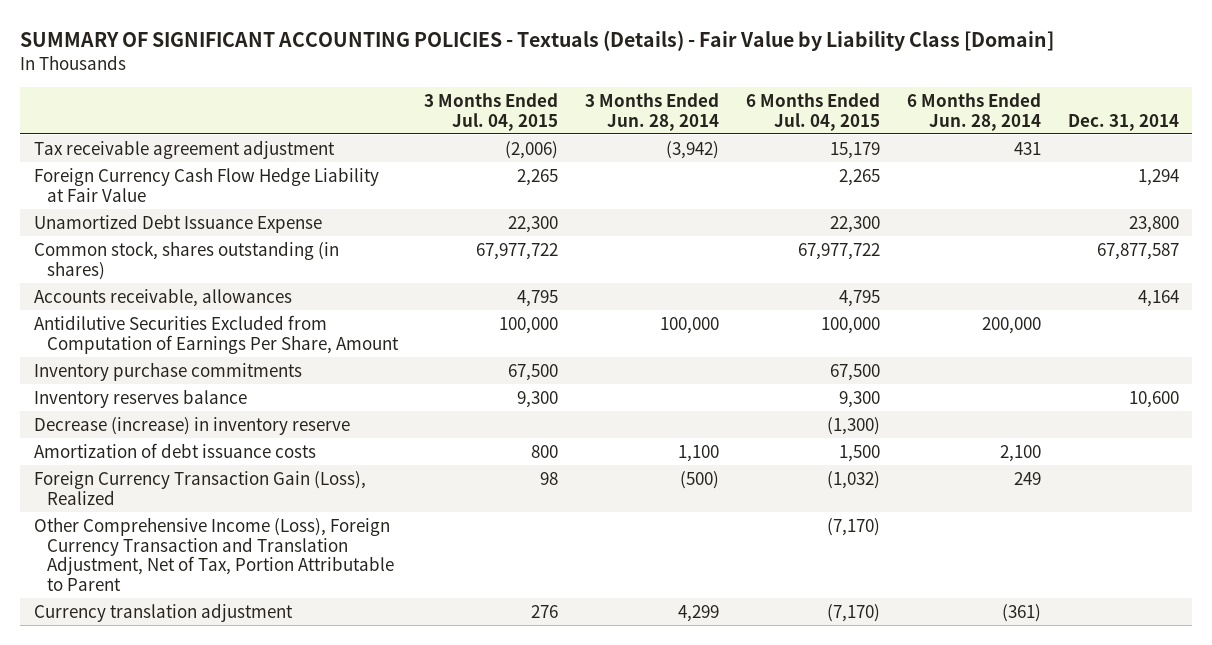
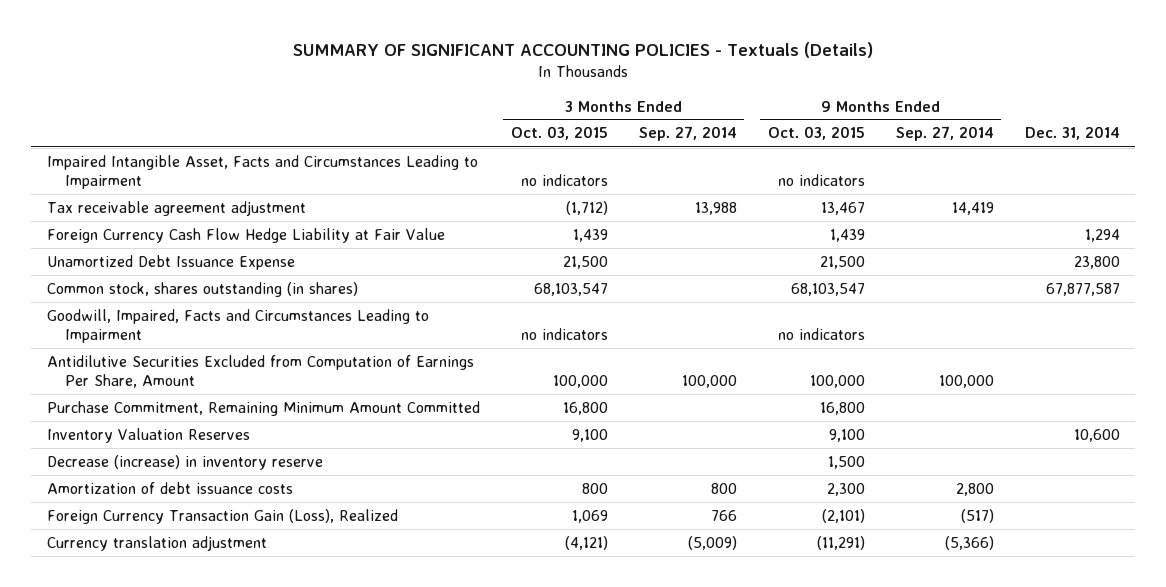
- SUMMARY OF SIGNIFICANT ACCOUNTING POLICIES - Textuals (Details) - Fair Value by Liability Class [Domain]
+ SUMMARY OF SIGNIFICANT ACCOUNTING POLICIES - Textuals (Details)
- | 3 Months Ended Jul. 04, 2015 | 3 Months Ended Jun. 28, 2014 | 6 Months Ended Jul. 04, 2015 | 6 Months Ended Jun. 28, 2014 | Dec. 31, 2014
+ | 3 Months Ended Oct. 03, 2015 | 3 Months Ended Sep. 27, 2014 | 9 Months Ended Oct. 03, 2015 | 9 Months Ended Sep. 27, 2014 | Dec. 31, 2014
+ Impaired Intangible Asset, Facts and Circumstances Leading to Impairment | no indicators | | no indicators | |
- Accounts receivable, allowances | 4,795 | | 4,795 | | 4,164
+ Goodwill, Impaired, Facts and Circumstances Leading to Impairment | no indicators | | no indicators | |
- Inventory purchase commitments | 67,500 | | 67,500 | |
- Inventory reserves balance | 9,300 | | 9,300 | | 10,600
+ Purchase Commitment, Remaining Minimum Amount Committed | 16,800 | | 16,800 | |
+ Inventory Valuation Reserves | 9,100 | | 9,100 | | 10,600
- Other Comprehensive Income (Loss), Foreign Currency Transaction and Translation Adjustment, Net of Tax, Portion Attributable to Parent | | | (7,170) | |

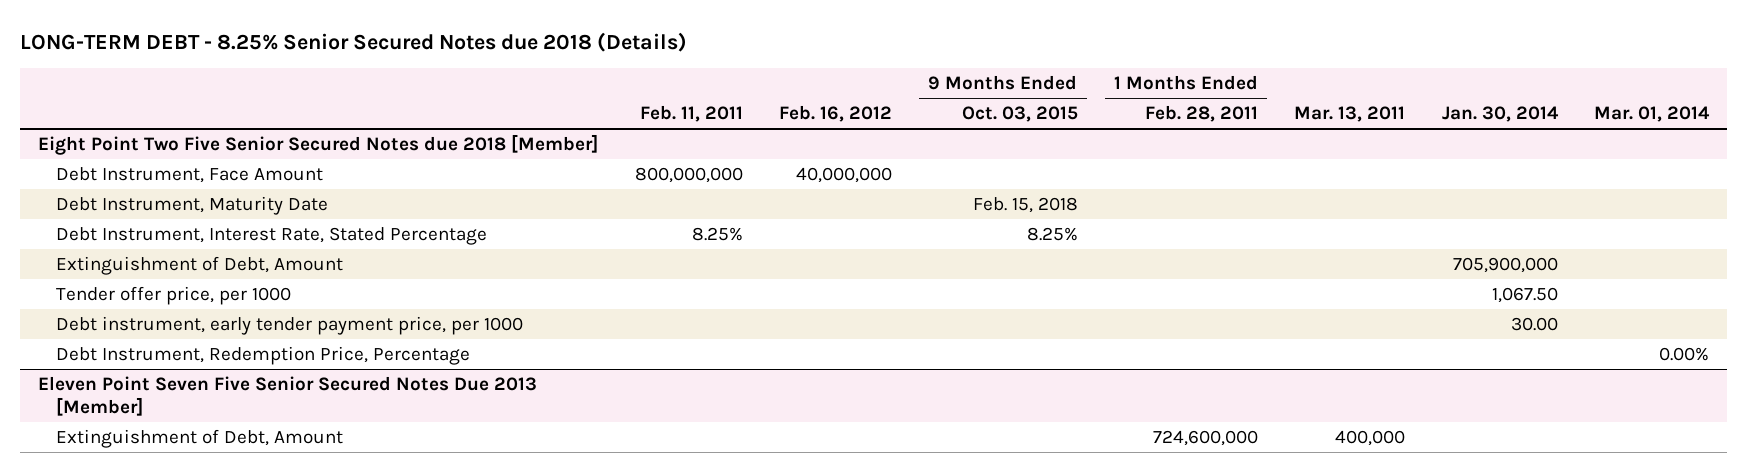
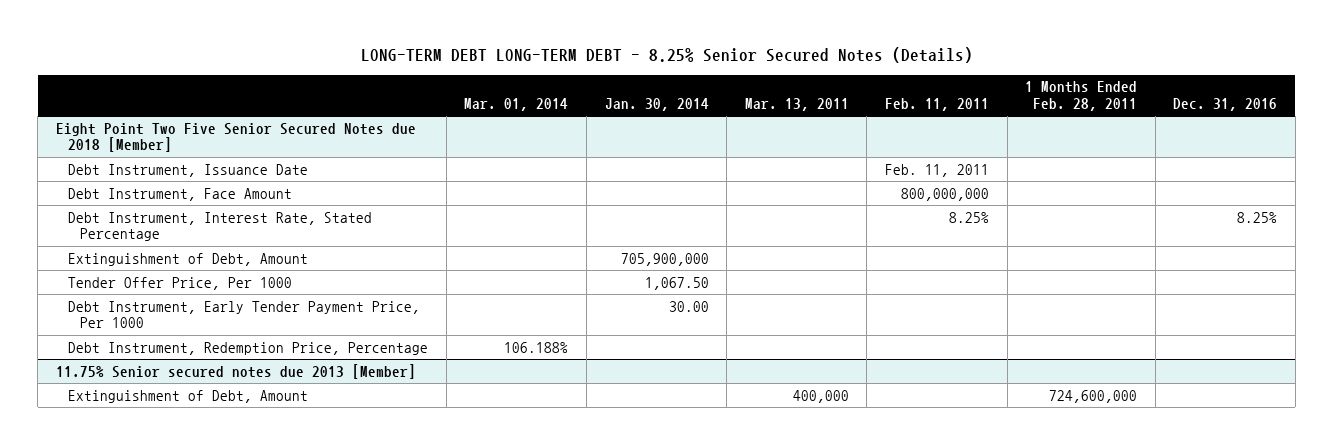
- LONG-TERM DEBT - 8.25% Senior Secured Notes due 2018 (Details)
+ LONG-TERM DEBT LONG-TERM DEBT - 8.25% Senior Secured Notes (Details)
- | Feb. 11, 2011 | Feb. 16, 2012 | 9 Months Ended Oct. 03, 2015 | 1 Months Ended Feb. 28, 2011 | Mar. 13, 2011 | Jan. 30, 2014 | Mar. 01, 2014
+ | Mar. 01, 2014 | Jan. 30, 2014 | Mar. 13, 2011 | Feb. 11, 2011 | 1 Months Ended Feb. 28, 2011 | Dec. 31, 2016
@ Eight Point Two Five Senior Secured Notes due 2018 [Member]
+ Debt Instrument, Issuance Date | | | | Feb. 11, 2011 | |
- Debt Instrument, Maturity Date | | | Feb. 15, 2018 | | | |
- Tender offer price, per 1000 | | | | | | 1,067.50 |
- Debt instrument, early tender payment price, per 1000 | | | | | | 30.00 |
- Debt Instrument, Redemption Price, Percentage | | | | | | | 0.00%
- Eleven Point Seven Five Senior Secured Notes Due 2013 [Member]
@ Eight Point Two Five Senior Secured Notes due 2018 [Member]
+ Tender Offer Price, Per 1000 | | 1,067.50 | | | |
+ Debt Instrument, Early Tender Payment Price, Per 1000 | | 30.00 | | | |
+ Debt Instrument, Redemption Price, Percentage | 106.188% | | | | |
+ 11.75% Senior secured notes due 2013 [Member]

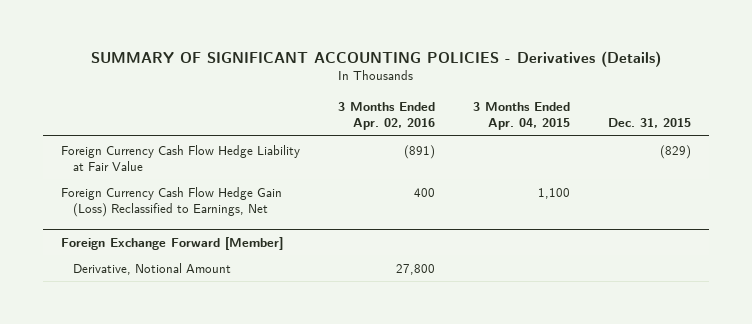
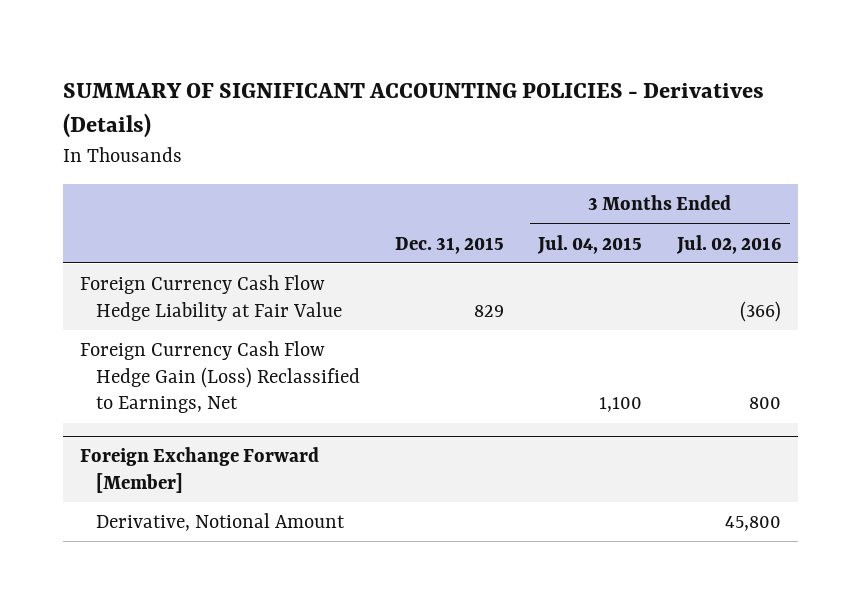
- | 3 Months Ended Apr. 02, 2016 | 3 Months Ended Apr. 04, 2015 | Dec. 31, 2015
+ | Dec. 31, 2015 | 3 Months Ended Jul. 04, 2015 | 3 Months Ended Jul. 02, 2016
- Foreign Currency Cash Flow Hedge Liability at Fair Value | (891) | | (829)
+ Foreign Currency Cash Flow Hedge Liability at Fair Value | 829 | | (366)

